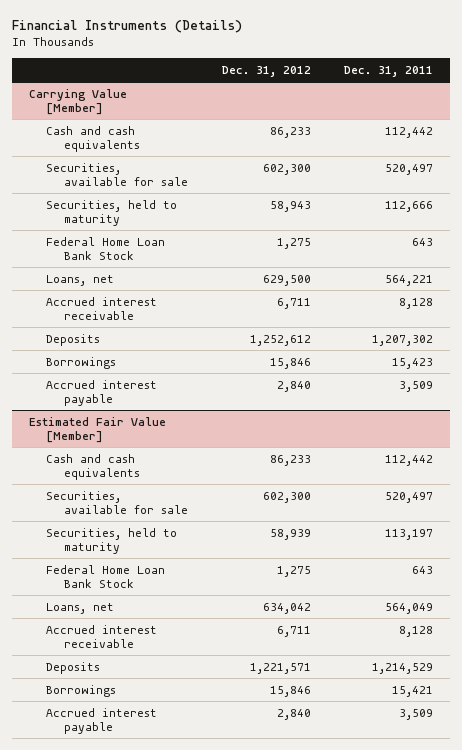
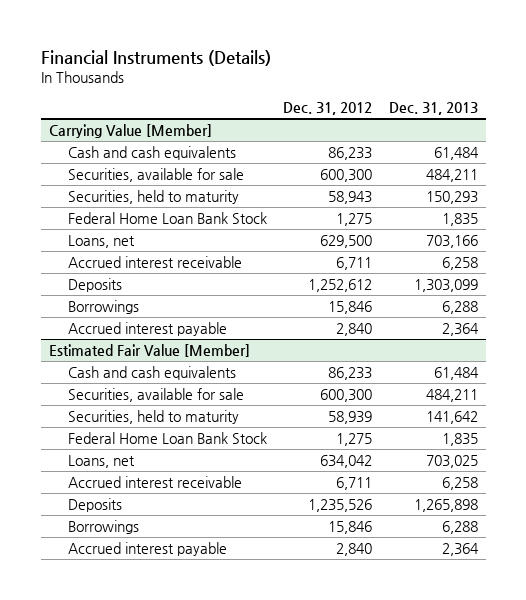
- | Dec. 31, 2012 | Dec. 31, 2011
+ | Dec. 31, 2012 | Dec. 31, 2013
@ Carrying Value [Member]
- Securities, available for sale | 602,300 | 520,497
+ Securities, available for sale | 600,300 | 484,211
@ Estimated Fair Value [Member]
- Securities, available for sale | 602,300 | 520,497
+ Securities, available for sale | 600,300 | 484,211
- Deposits | 1,221,571 | 1,214,529
+ Deposits | 1,235,526 | 1,265,898

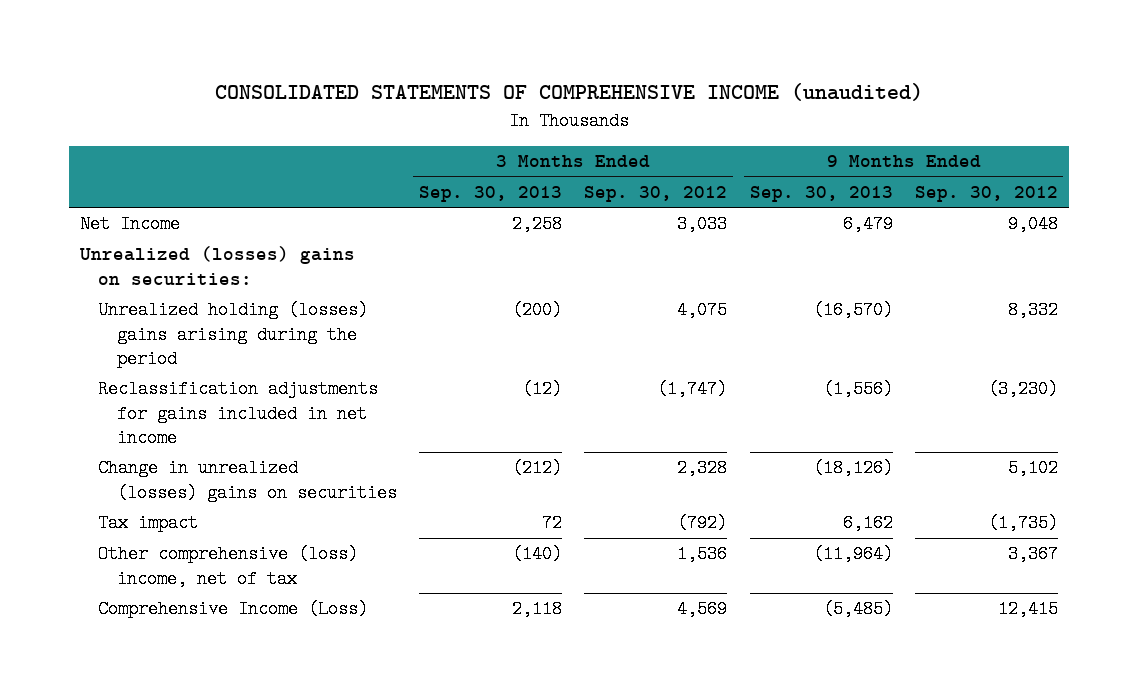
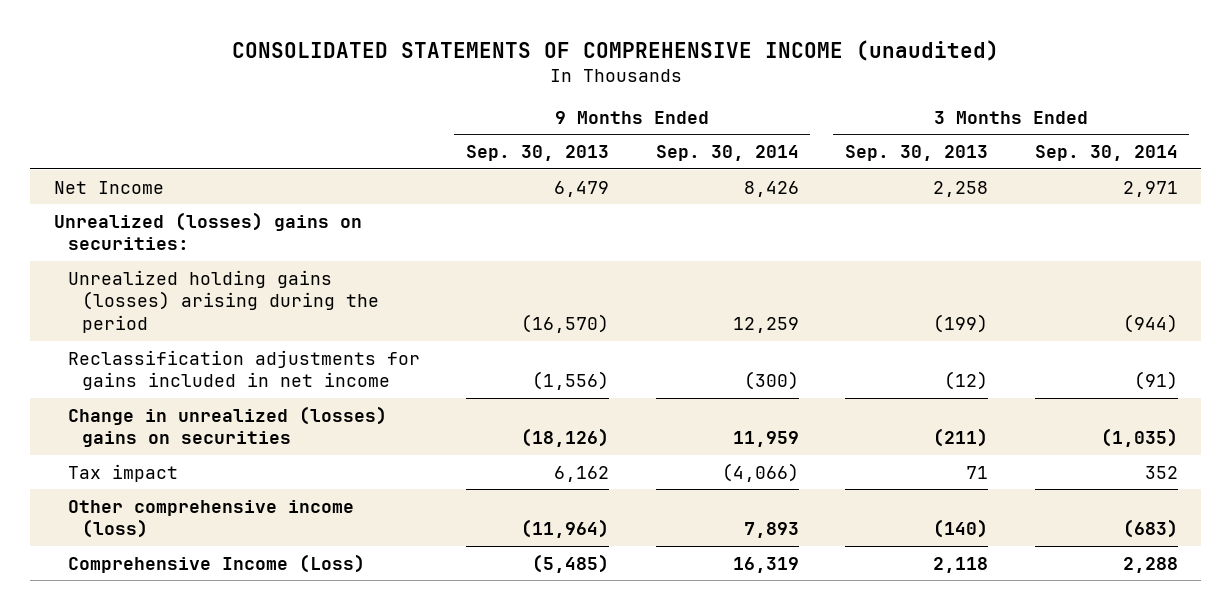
- | 3 Months Ended Sep. 30, 2013 | 3 Months Ended Sep. 30, 2012 | 9 Months Ended Sep. 30, 2013 | 9 Months Ended Sep. 30, 2012
+ | 9 Months Ended Sep. 30, 2013 | 9 Months Ended Sep. 30, 2014 | 3 Months Ended Sep. 30, 2013 | 3 Months Ended Sep. 30, 2014
- Unrealized holding (losses) gains arising during the period | (200) | 4,075 | (16,570) | 8,332
+ Unrealized holding gains (losses) arising during the period | (16,570) | 12,259 | (199) | (944)
- Change in unrealized (losses) gains on securities | (212) | 2,328 | (18,126) | 5,102
- Tax impact | 72 | (792) | 6,162 | (1,735)
- Other comprehensive (loss) income, net of tax | (140) | 1,536 | (11,964) | 3,367
+ Change in unrealized (losses) gains on securities | (18,126) | 11,959 | (211) | (1,035)
+ Tax impact | 6,162 | (4,066) | 71 | 352
+ Other comprehensive income (loss) | (11,964) | 7,893 | (140) | (683)

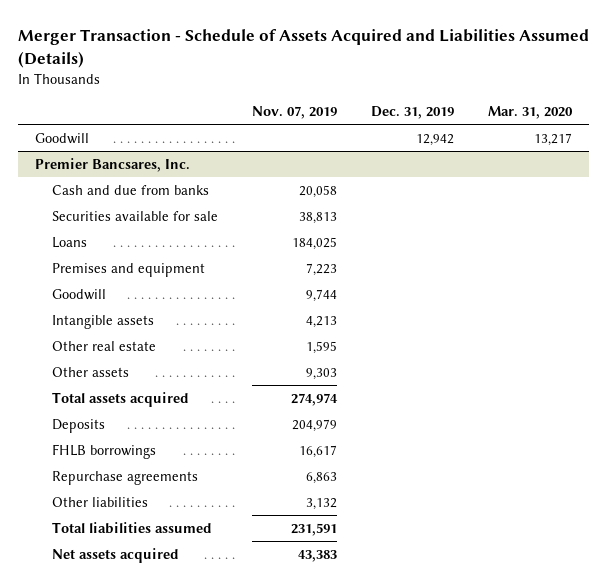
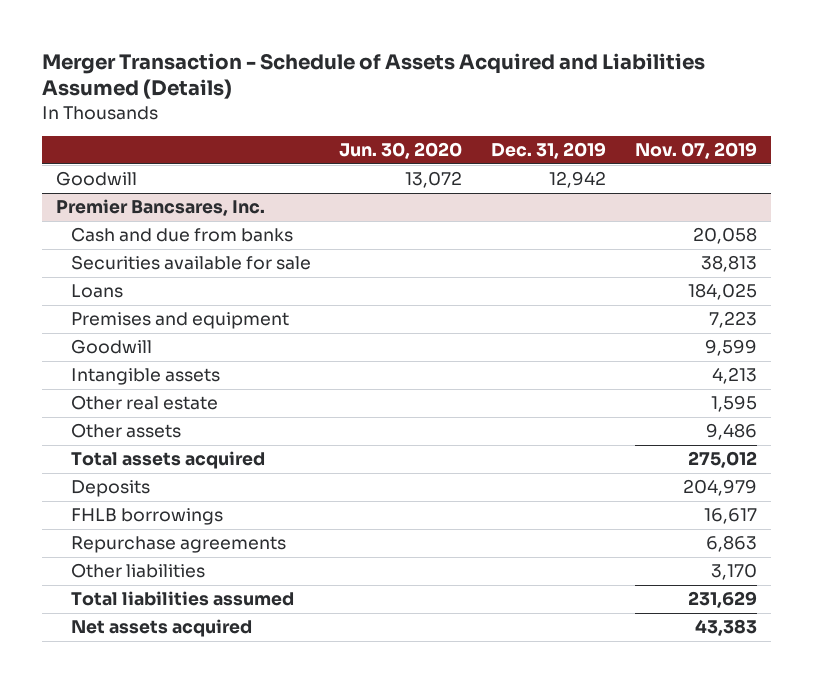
- | Nov. 07, 2019 | Dec. 31, 2019 | Mar. 31, 2020
+ | Jun. 30, 2020 | Dec. 31, 2019 | Nov. 07, 2019
@ Premier Bancsares, Inc.
- Goodwill | 9,744 | |
+ Goodwill | | | 9,599
- Other assets | 9,303 | |
- Total assets acquired | 274,974 | |
+ Other assets | | | 9,486
+ Total assets acquired | | | 275,012
- Other liabilities | 3,132 | |
- Total liabilities assumed | 231,591 | |
+ Other liabilities | | | 3,170
+ Total liabilities assumed | | | 231,629

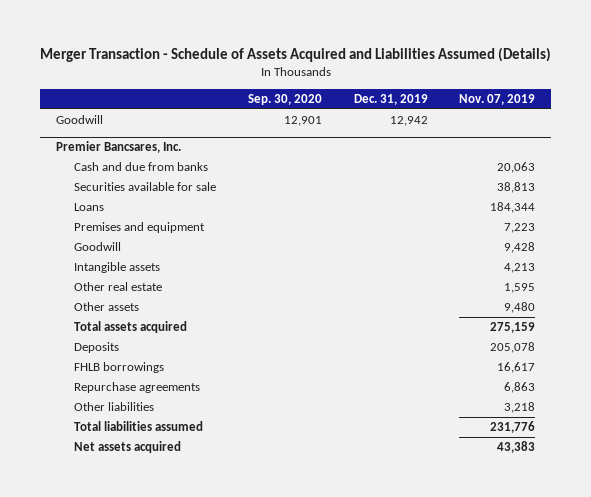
- | Jun. 30, 2020 | Dec. 31, 2019 | Nov. 07, 2019
+ | Sep. 30, 2020 | Dec. 31, 2019 | Nov. 07, 2019
@ Premier Bancsares, Inc.
- Cash and due from banks | | | 20,058
+ Cash and due from banks | | | 20,063
- Loans | | | 184,025
+ Loans | | | 184,344
- Goodwill | | | 9,599
+ Goodwill | | | 9,428
- Other assets | | | 9,486
- Total assets acquired | | | 275,012
- Deposits | | | 204,979
+ Other assets | | | 9,480
+ Total assets acquired | | | 275,159
+ Deposits | | | 205,078
- Other liabilities | | | 3,170
- Total liabilities assumed | | | 231,629
+ Other liabilities | | | 3,218
+ Total liabilities assumed | | | 231,776

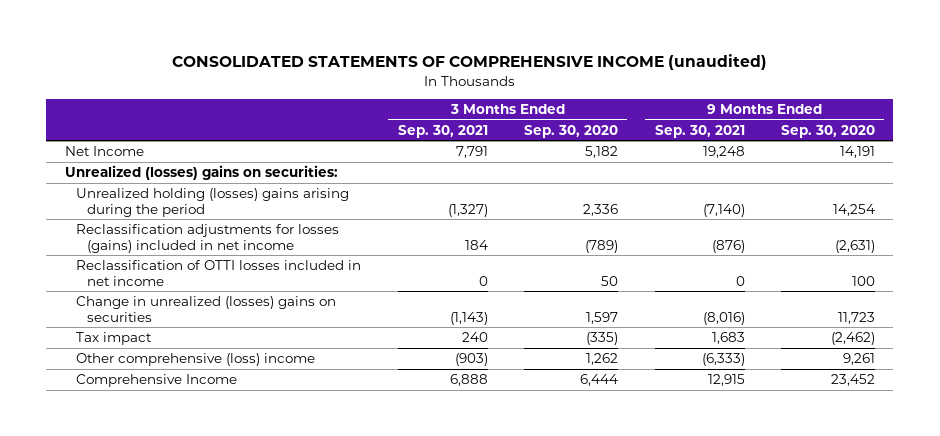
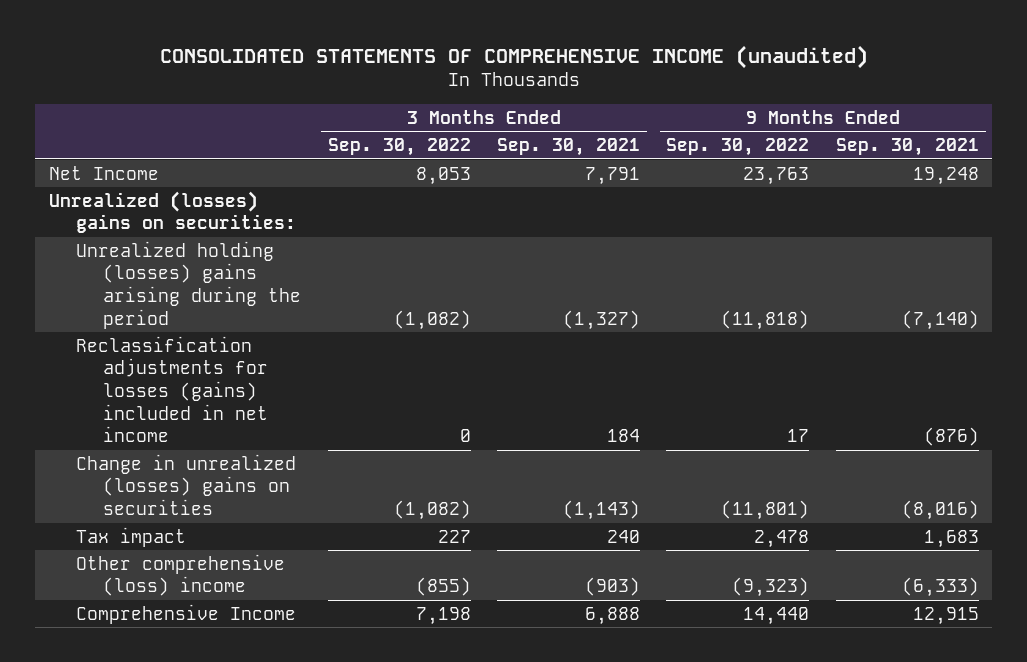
- | 3 Months Ended Sep. 30, 2021 | 3 Months Ended Sep. 30, 2020 | 9 Months Ended Sep. 30, 2021 | 9 Months Ended Sep. 30, 2020
+ | 3 Months Ended Sep. 30, 2022 | 3 Months Ended Sep. 30, 2021 | 9 Months Ended Sep. 30, 2022 | 9 Months Ended Sep. 30, 2021
- Reclassification of OTTI losses included in net income | 0 | 50 | 0 | 100

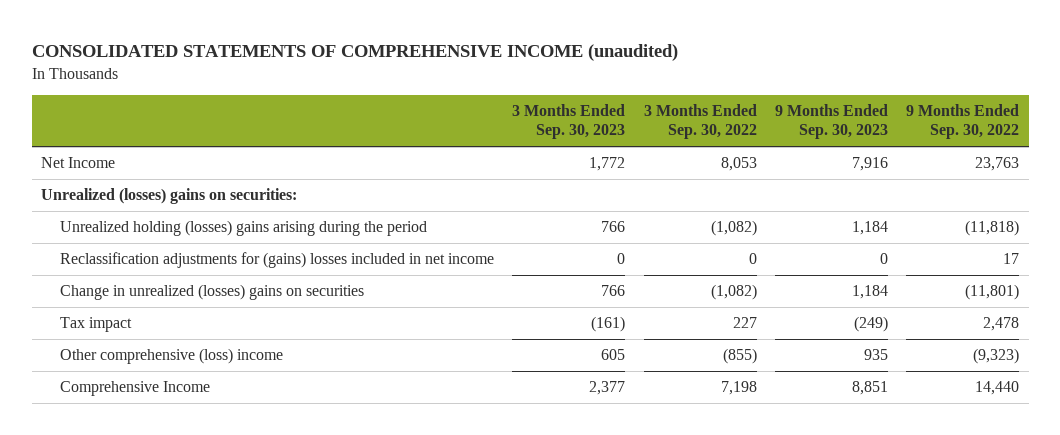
- | 3 Months Ended Sep. 30, 2022 | 3 Months Ended Sep. 30, 2021 | 9 Months Ended Sep. 30, 2022 | 9 Months Ended Sep. 30, 2021
+ | 3 Months Ended Sep. 30, 2023 | 3 Months Ended Sep. 30, 2022 | 9 Months Ended Sep. 30, 2023 | 9 Months Ended Sep. 30, 2022
- Reclassification adjustments for losses (gains) included in net income | 0 | 184 | 17 | (876)
+ Reclassification adjustments for (gains) losses included in net income | 0 | 0 | 0 | 17

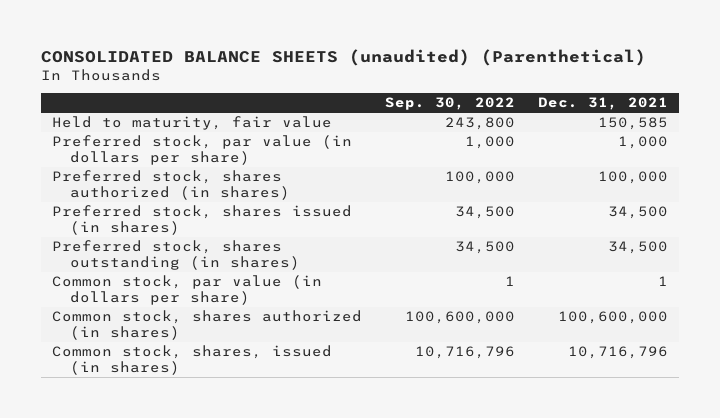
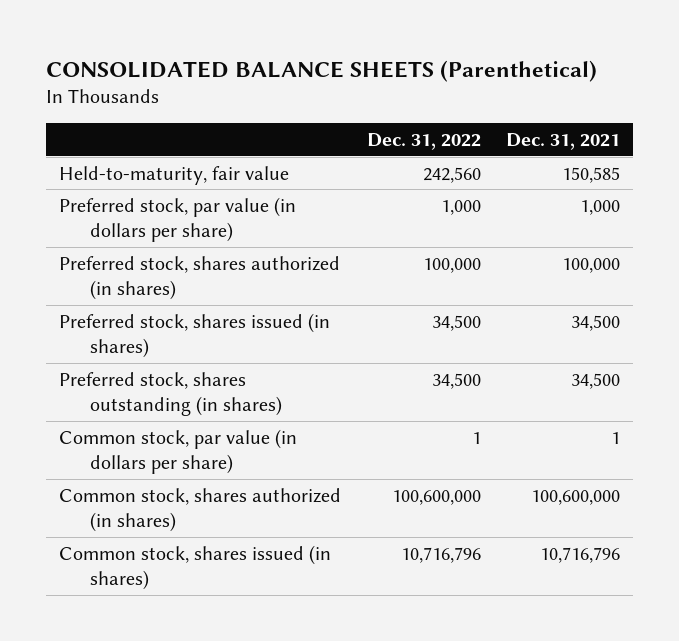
- CONSOLIDATED BALANCE SHEETS (unaudited) (Parenthetical)
+ CONSOLIDATED BALANCE SHEETS (Parenthetical)
- | Sep. 30, 2022 | Dec. 31, 2021
+ | Dec. 31, 2022 | Dec. 31, 2021
- Held to maturity, fair value | 243,800 | 150,585
+ Held-to-maturity, fair value | 242,560 | 150,585
- Common stock, shares, issued (in shares) | 10,716,796 | 10,716,796
+ Common stock, shares issued (in shares) | 10,716,796 | 10,716,796

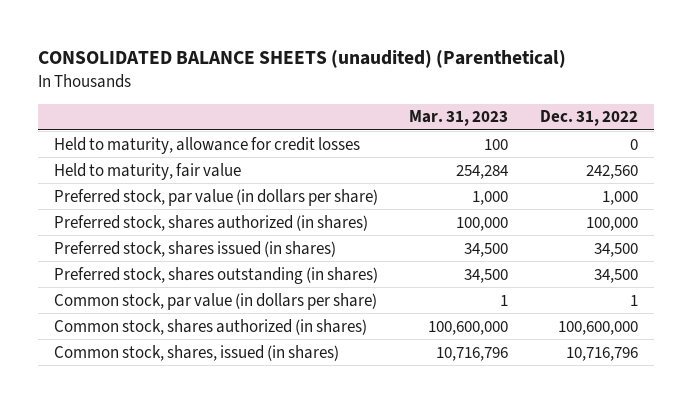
- CONSOLIDATED BALANCE SHEETS (Parenthetical)
+ CONSOLIDATED BALANCE SHEETS (unaudited) (Parenthetical)
- | Dec. 31, 2022 | Dec. 31, 2021
+ | Mar. 31, 2023 | Dec. 31, 2022
- Held-to-maturity, fair value | 242,560 | 150,585
+ Held to maturity, allowance for credit losses | 100 | 0
+ Held to maturity, fair value | 254,284 | 242,560
- Common stock, shares issued (in shares) | 10,716,796 | 10,716,796
+ Common stock, shares, issued (in shares) | 10,716,796 | 10,716,796

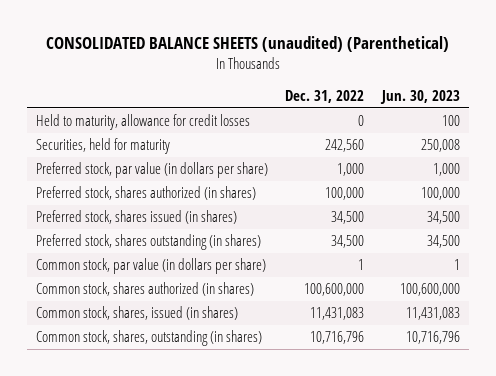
- | Mar. 31, 2023 | Dec. 31, 2022
+ | Dec. 31, 2022 | Jun. 30, 2023
- Held to maturity, fair value | 254,284 | 242,560
+ Securities, held for maturity | 242,560 | 250,008
- Common stock, shares, issued (in shares) | 10,716,796 | 10,716,796
+ Common stock, shares, issued (in shares) | 11,431,083 | 11,431,083
+ Common stock, shares, outstanding (in shares) | 10,716,796 | 10,716,796

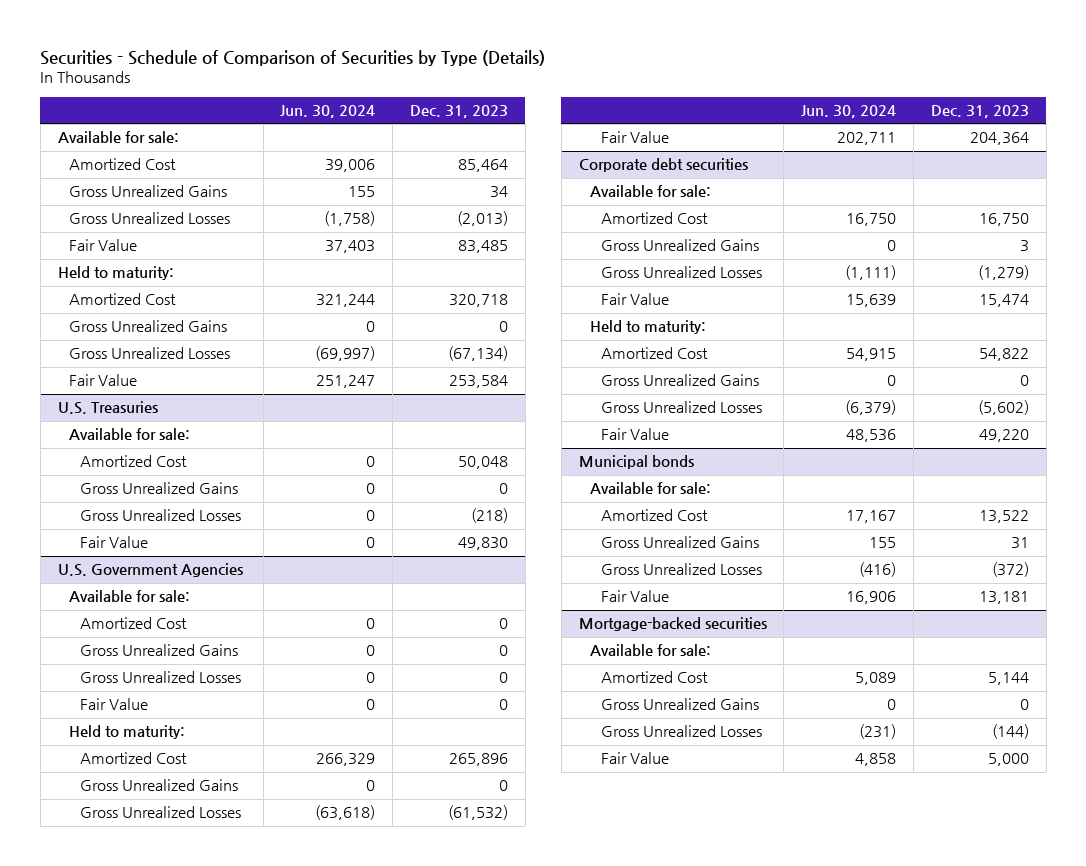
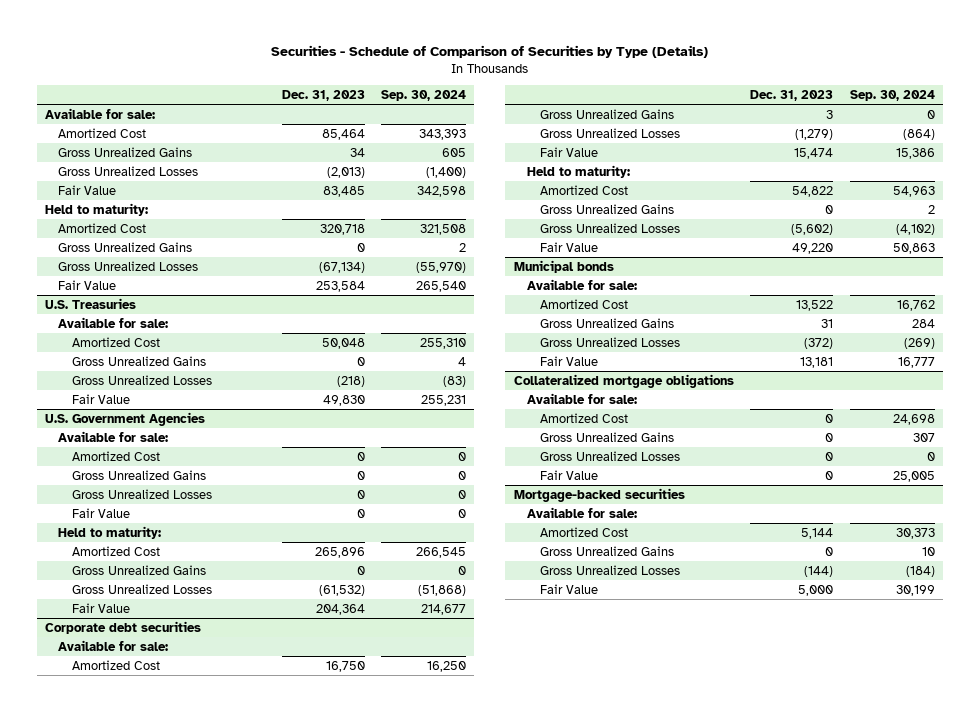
- | Jun. 30, 2024 | Dec. 31, 2023
+ | Dec. 31, 2023 | Sep. 30, 2024
+ Collateralized mortgage obligations
+ Available for sale:
+ Amortized Cost | 0 | 24,698
+ Gross Unrealized Gains | 0 | 307
+ Gross Unrealized Losses | 0 | 0
+ Fair Value | 0 | 25,005

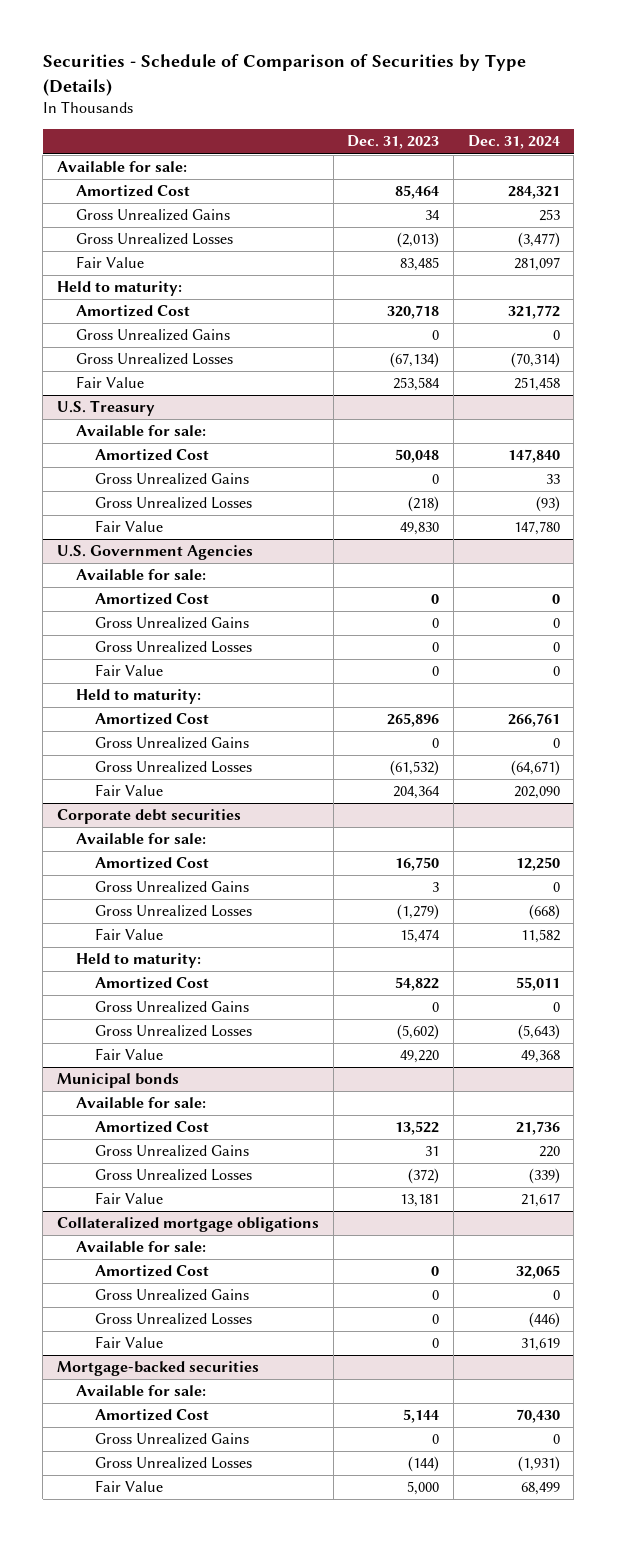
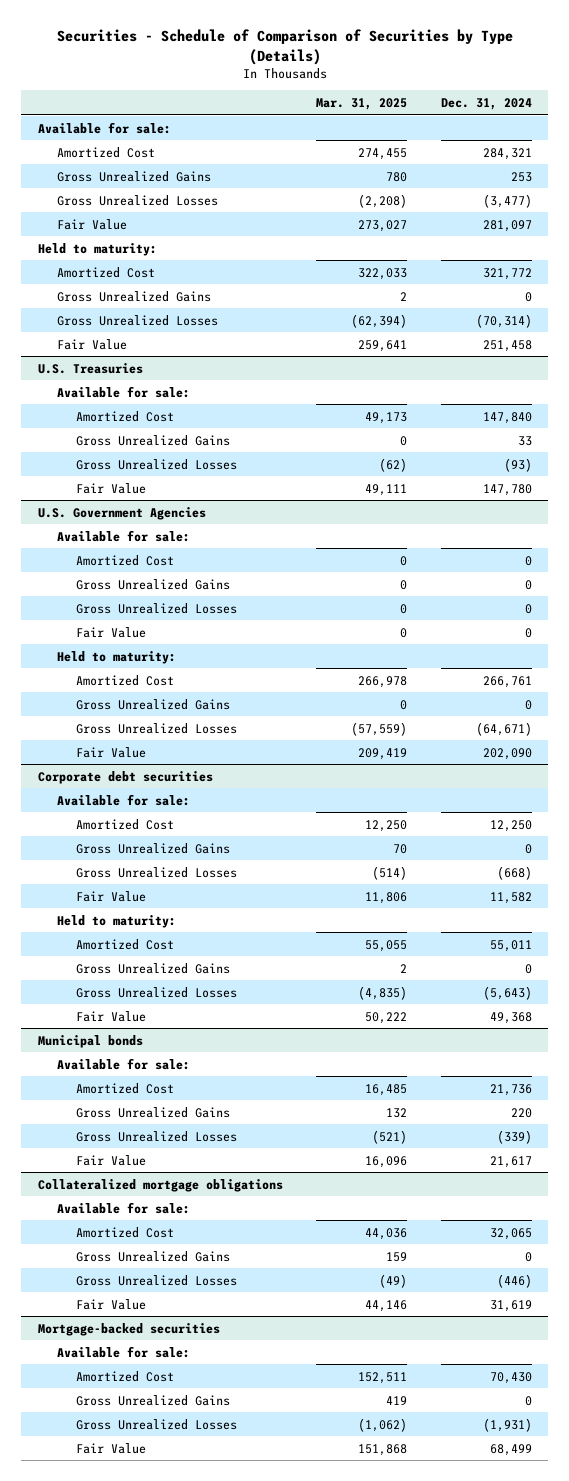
- | Dec. 31, 2023 | Dec. 31, 2024
+ | Mar. 31, 2025 | Dec. 31, 2024
- U.S. Treasury
+ U.S. Treasuries

